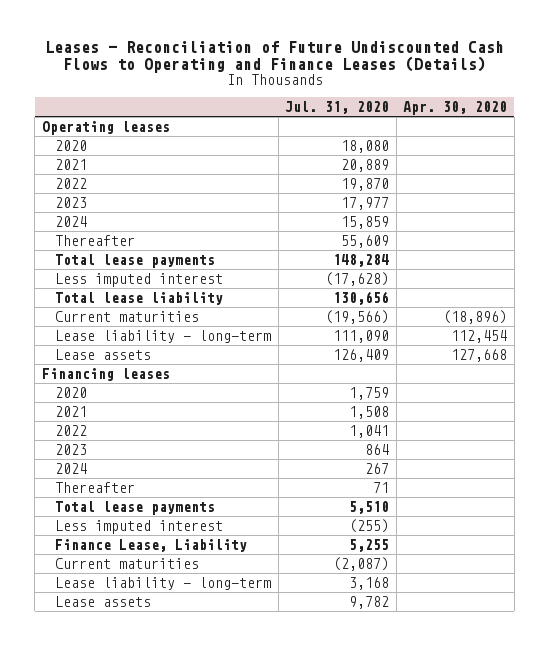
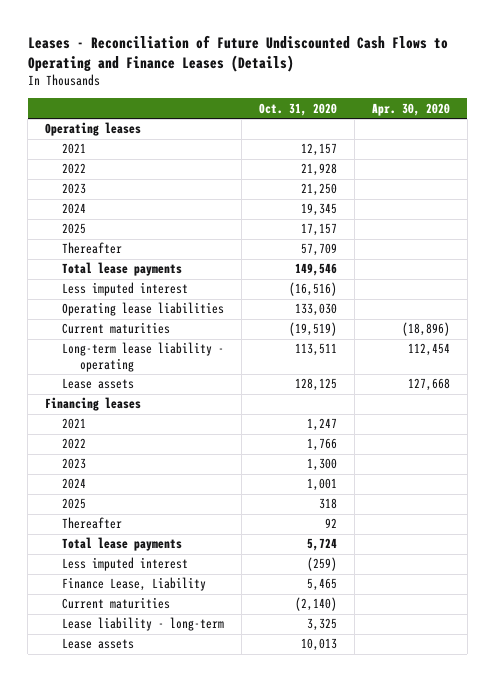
- | Jul. 31, 2020 | Apr. 30, 2020
+ | Oct. 31, 2020 | Apr. 30, 2020
- 2020 | 18,080 |
+ 2025 | 17,157 |
- Total lease liability | 130,656 |
+ Operating lease liabilities | 133,030 |
- Lease liability - long-term | 111,090 | 112,454
+ Long-term lease liability - operating | 113,511 | 112,454
- 2020 | 1,759 |
+ 2025 | 318 |

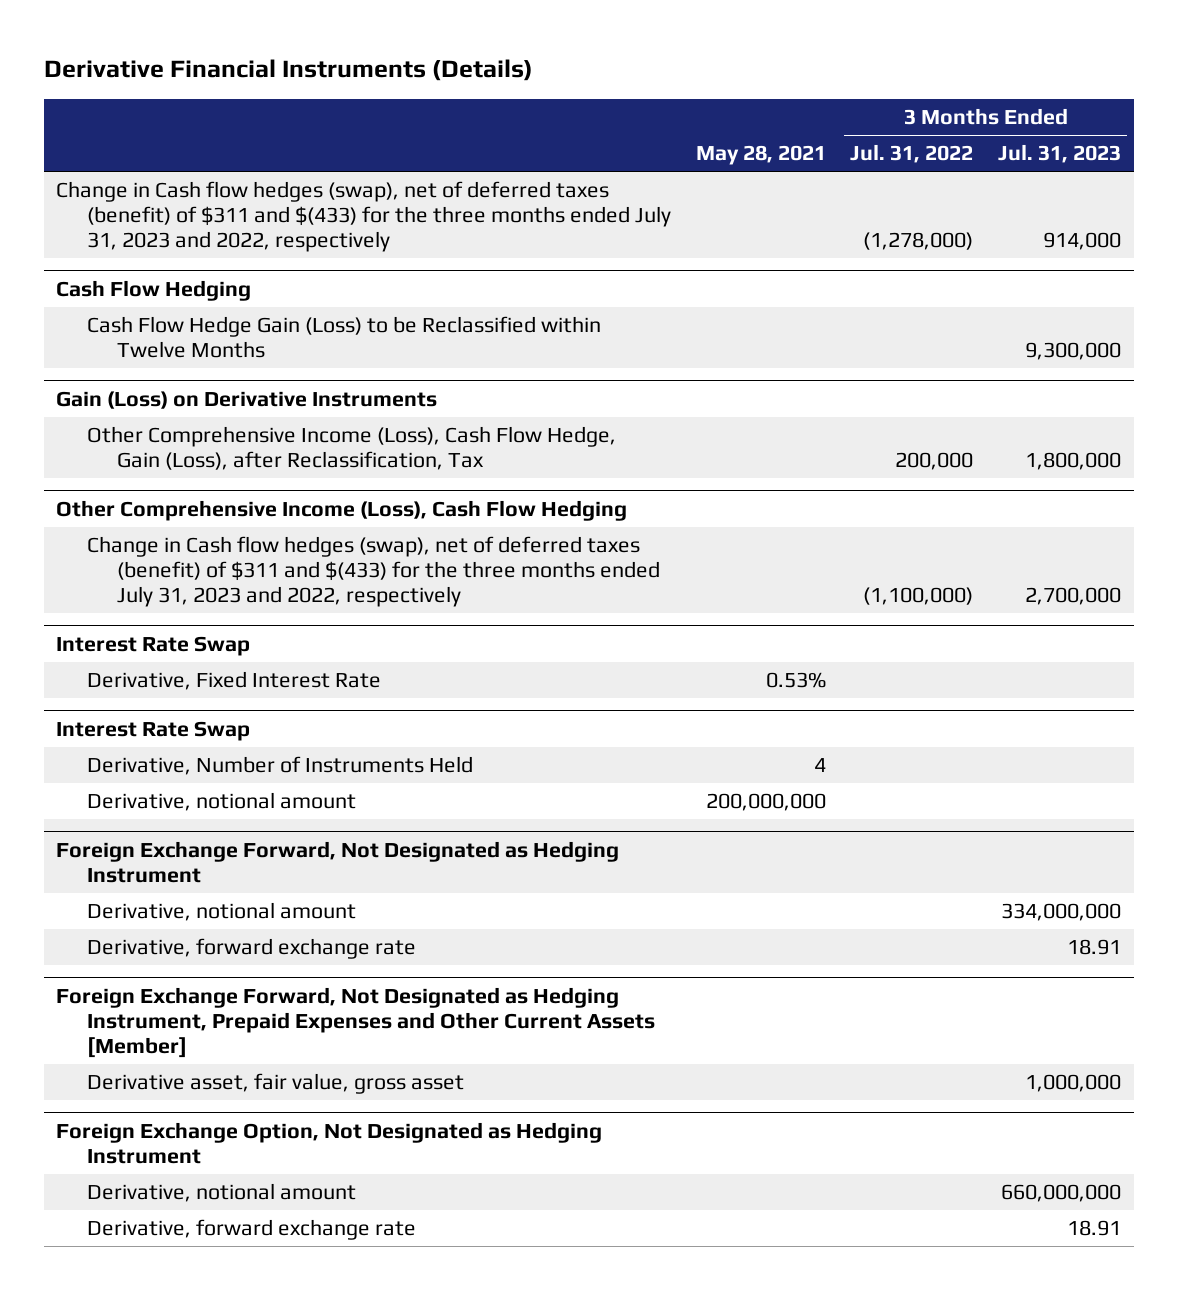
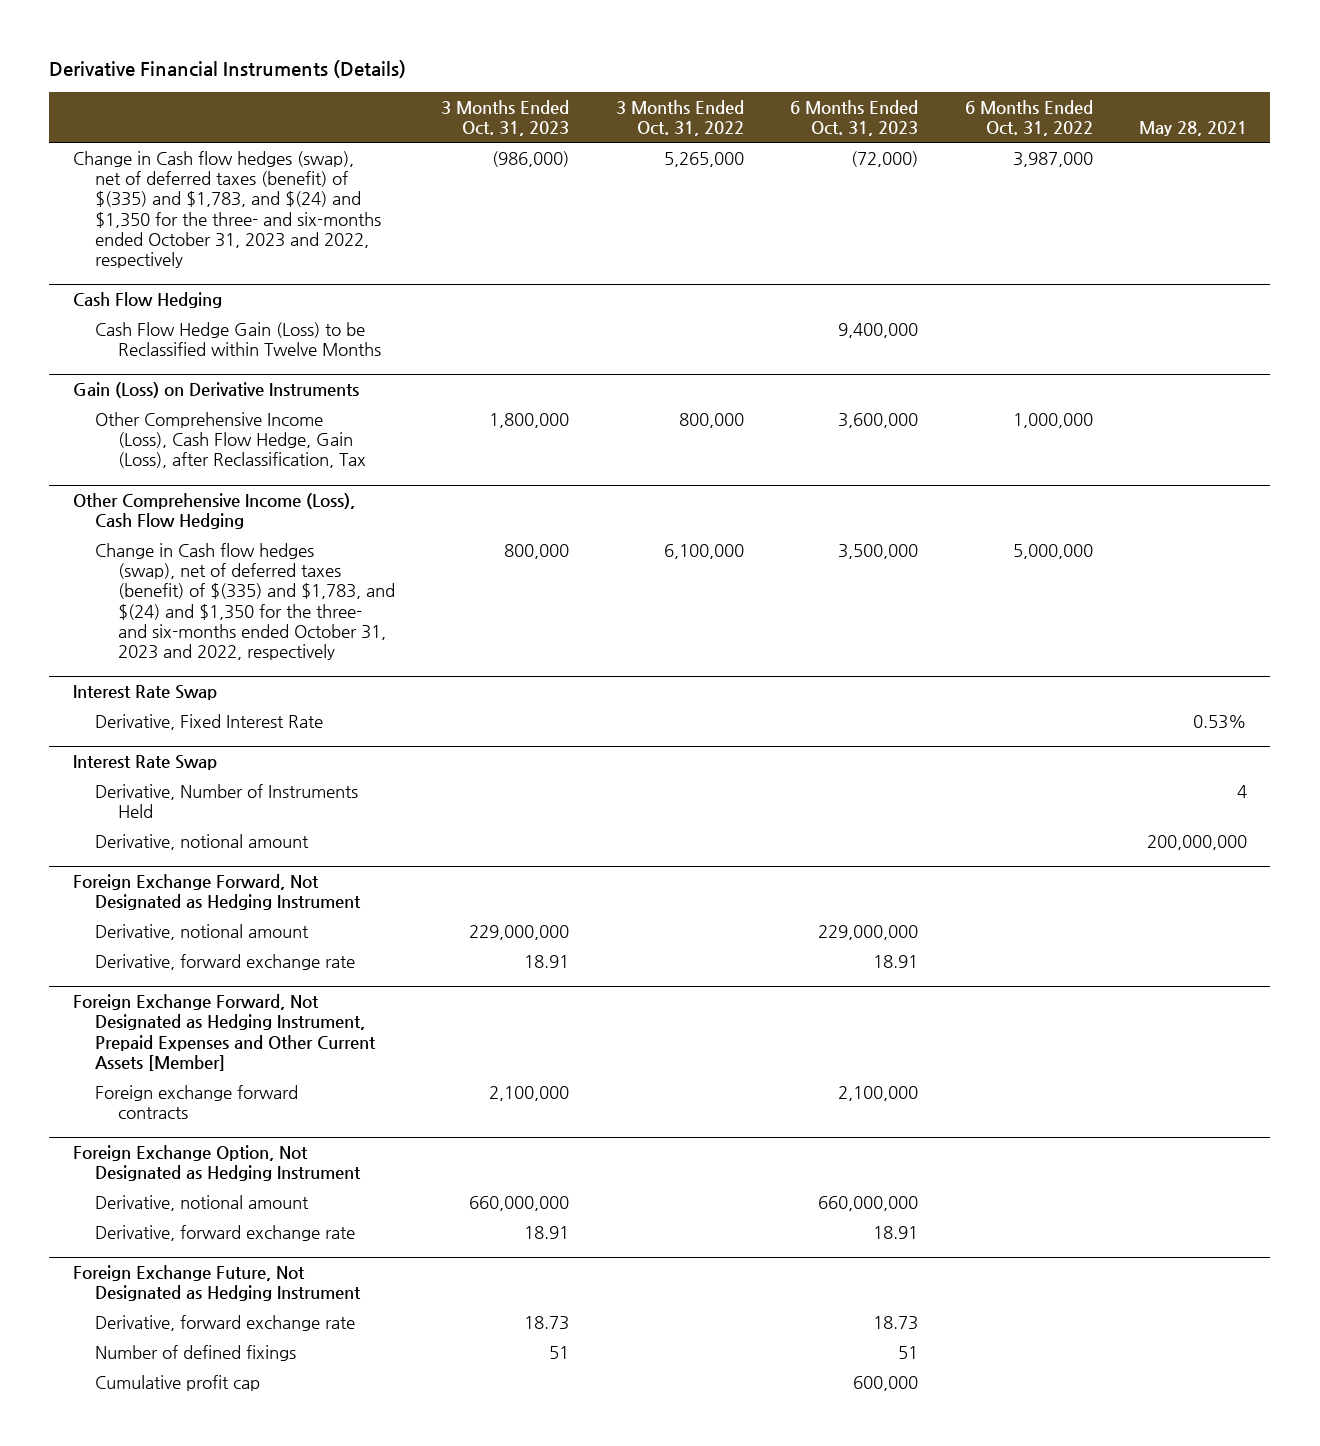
- | May 28, 2021 | 3 Months Ended Jul. 31, 2022 | 3 Months Ended Jul. 31, 2023
+ | 3 Months Ended Oct. 31, 2023 | 3 Months Ended Oct. 31, 2022 | 6 Months Ended Oct. 31, 2023 | 6 Months Ended Oct. 31, 2022 | May 28, 2021
- Change in Cash flow hedges (swap), net of deferred taxes (benefit) of $311 and $(433) for the three months ended July 31, 2023 and 2022, respectively | | (1,278,000) | 914,000
+ Change in Cash flow hedges (swap), net of deferred taxes (benefit) of $(335) and $1,783, and $(24) and $1,350 for the three- and six-months ended October 31, 2023 and 2022, respectively | (986,000) | 5,265,000 | (72,000) | 3,987,000 |
@ Other Comprehensive Income (Loss), Cash Flow Hedging
- Change in Cash flow hedges (swap), net of deferred taxes (benefit) of $311 and $(433) for the three months ended July 31, 2023 and 2022, respectively | | (1,100,000) | 2,700,000
+ Change in Cash flow hedges (swap), net of deferred taxes (benefit) of $(335) and $1,783, and $(24) and $1,350 for the three- and six-months ended October 31, 2023 and 2022, respectively | 800,000 | 6,100,000 | 3,500,000 | 5,000,000 |
@ Foreign Exchange Forward, Not Designated as Hedging Instrument, Prepaid Expenses and Other Current Assets [Member]
- Derivative asset, fair value, gross asset | | | 1,000,000
+ Foreign exchange forward contracts | 2,100,000 | | 2,100,000 | |
+ Foreign Exchange Future, Not Designated as Hedging Instrument
+ Derivative, forward exchange rate | 18.73 | | 18.73 | |
+ Number of defined fixings | 51 | | 51 | |
+ Cumulative profit cap | | | 600,000 | |

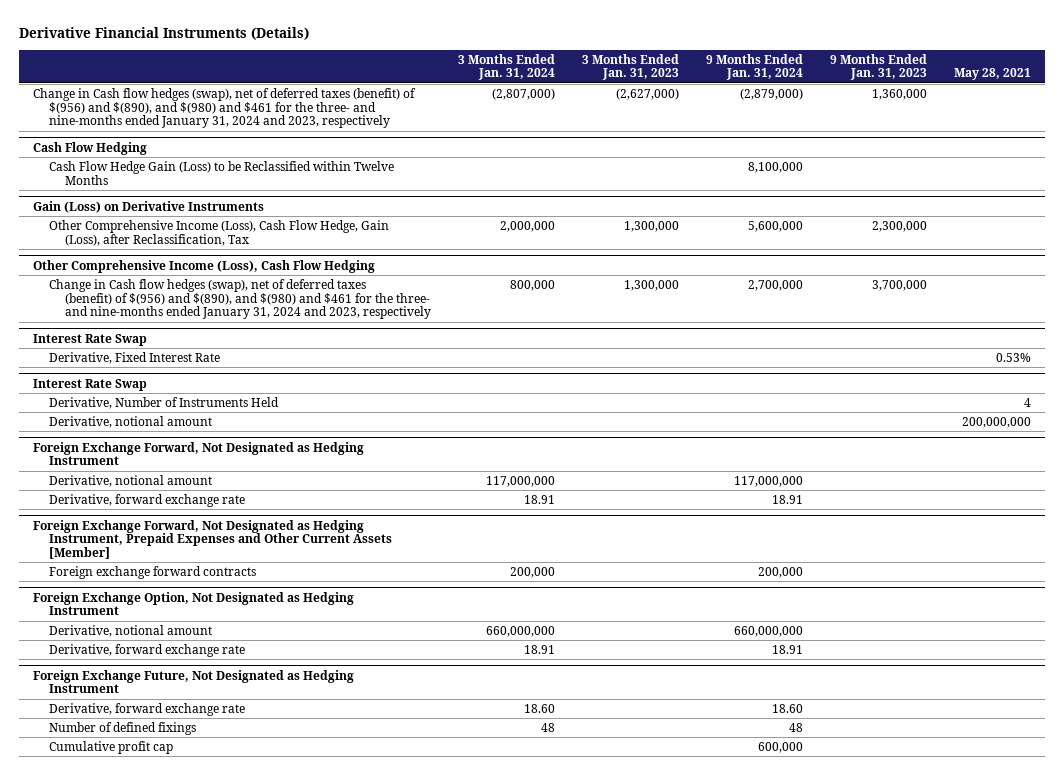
- | 3 Months Ended Oct. 31, 2023 | 3 Months Ended Oct. 31, 2022 | 6 Months Ended Oct. 31, 2023 | 6 Months Ended Oct. 31, 2022 | May 28, 2021
+ | 3 Months Ended Jan. 31, 2024 | 3 Months Ended Jan. 31, 2023 | 9 Months Ended Jan. 31, 2024 | 9 Months Ended Jan. 31, 2023 | May 28, 2021
- Change in Cash flow hedges (swap), net of deferred taxes (benefit) of $(335) and $1,783, and $(24) and $1,350 for the three- and six-months ended October 31, 2023 and 2022, respectively | (986,000) | 5,265,000 | (72,000) | 3,987,000 |
+ Change in Cash flow hedges (swap), net of deferred taxes (benefit) of $(956) and $(890), and $(980) and $461 for the three- and nine-months ended January 31, 2024 and 2023, respectively | (2,807,000) | (2,627,000) | (2,879,000) | 1,360,000 |
@ Other Comprehensive Income (Loss), Cash Flow Hedging
- Change in Cash flow hedges (swap), net of deferred taxes (benefit) of $(335) and $1,783, and $(24) and $1,350 for the three- and six-months ended October 31, 2023 and 2022, respectively | 800,000 | 6,100,000 | 3,500,000 | 5,000,000 |
+ Change in Cash flow hedges (swap), net of deferred taxes (benefit) of $(956) and $(890), and $(980) and $461 for the three- and nine-months ended January 31, 2024 and 2023, respectively | 800,000 | 1,300,000 | 2,700,000 | 3,700,000 |

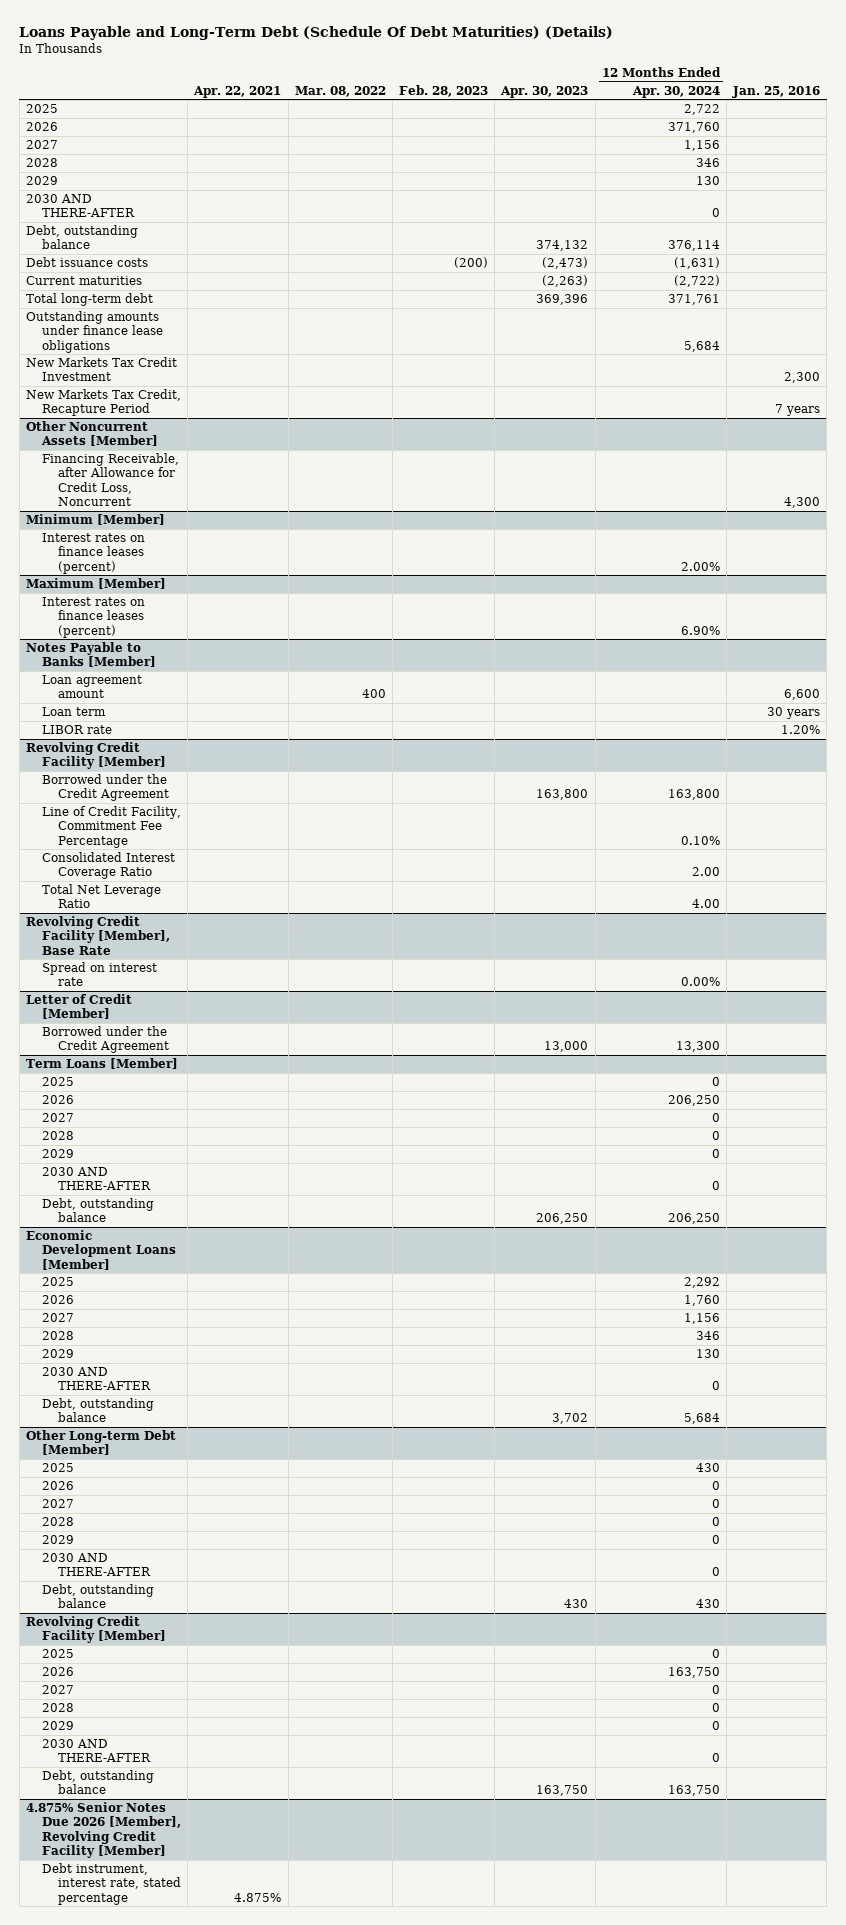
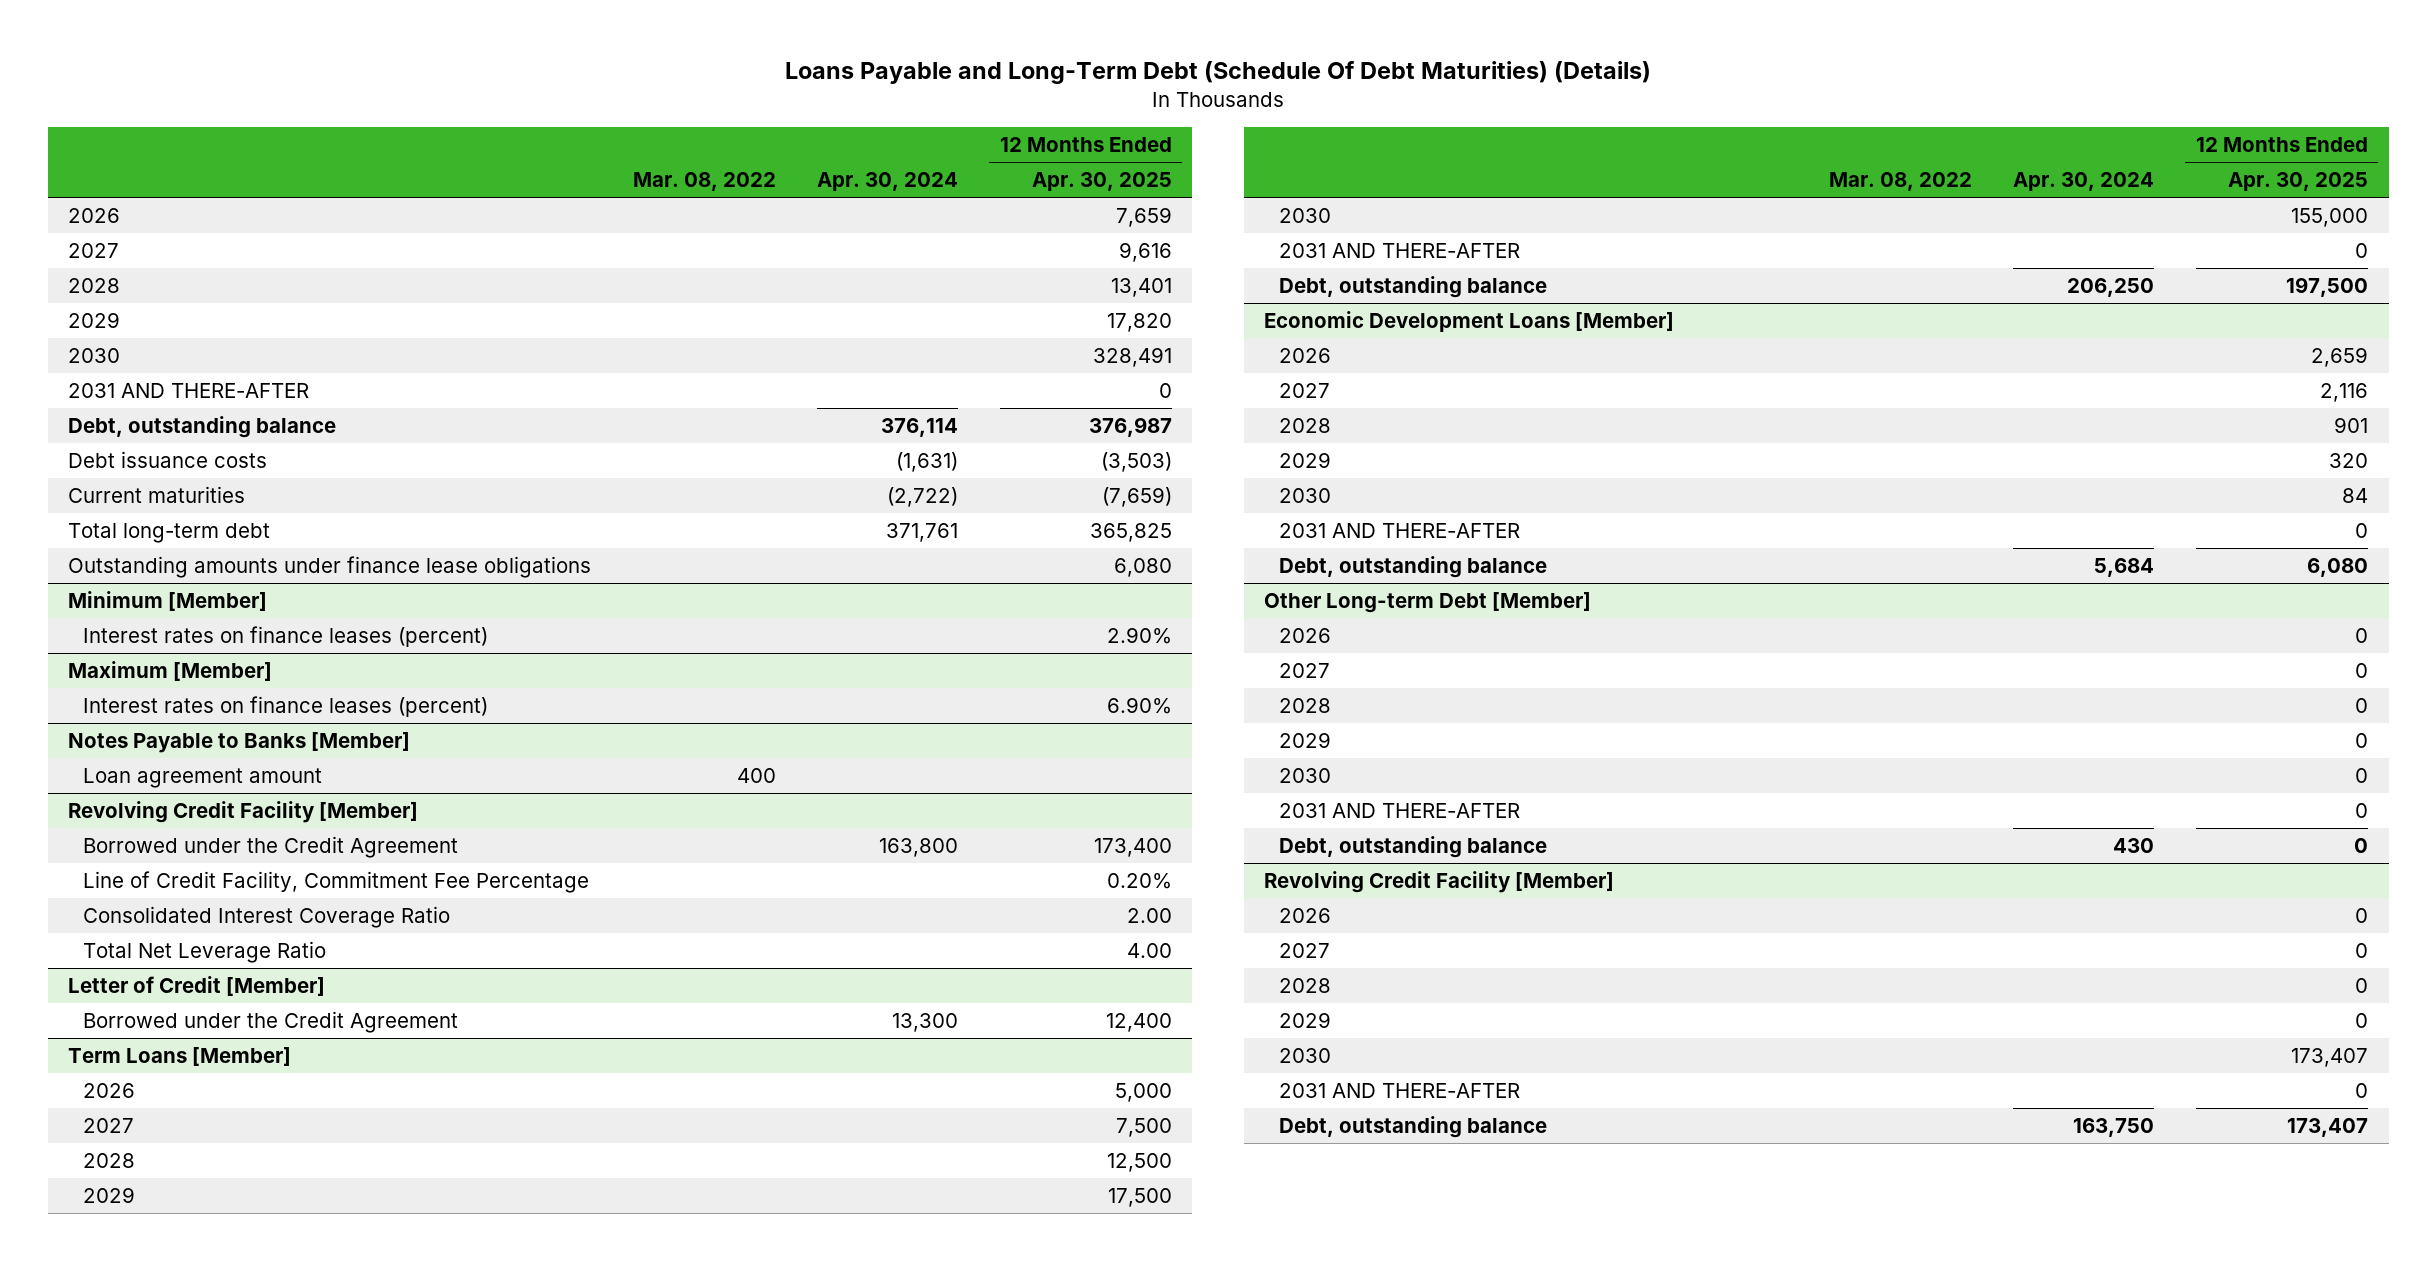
- | Apr. 22, 2021 | Mar. 08, 2022 | Feb. 28, 2023 | Apr. 30, 2023 | 12 Months Ended Apr. 30, 2024 | Jan. 25, 2016
+ | Mar. 08, 2022 | Apr. 30, 2024 | 12 Months Ended Apr. 30, 2025
- 2025 | | | | | 2,722 |
- 2030 AND THERE-AFTER | | | | | 0 |
+ 2030 | | | 328,491
+ 2031 AND THERE-AFTER | | | 0
- New Markets Tax Credit Investment | | | | | | 2,300
- New Markets Tax Credit, Recapture Period | | | | | | 7 years
- Other Noncurrent Assets [Member]
- Financing Receivable, after Allowance for Credit Loss, Noncurrent | | | | | | 4,300
@ Notes Payable to Banks [Member]
- Loan term | | | | | | 30 years
- LIBOR rate | | | | | | 1.20%
- Revolving Credit Facility [Member], Base Rate
- Spread on interest rate | | | | | 0.00% |
@ Term Loans [Member]
- 2025 | | | | | 0 |
- 2030 AND THERE-AFTER | | | | | 0 |
+ 2030 | | | 155,000
+ 2031 AND THERE-AFTER | | | 0
@ Economic Development Loans [Member]
- 2025 | | | | | 2,292 |
- 2030 AND THERE-AFTER | | | | | 0 |
+ 2030 | | | 84
+ 2031 AND THERE-AFTER | | | 0
@ Other Long-term Debt [Member]
- 2025 | | | | | 430 |
- 2030 AND THERE-AFTER | | | | | 0 |
+ 2030 | | | 0
+ 2031 AND THERE-AFTER | | | 0
@ Revolving Credit Facility [Member]
- 2025 | | | | | 0 |
- 2030 AND THERE-AFTER | | | | | 0 |
+ 2030 | | | 173,407
+ 2031 AND THERE-AFTER | | | 0
- 4.875% Senior Notes Due 2026 [Member], Revolving Credit Facility [Member]
- Debt instrument, interest rate, stated percentage | 4.875% | | | | |

